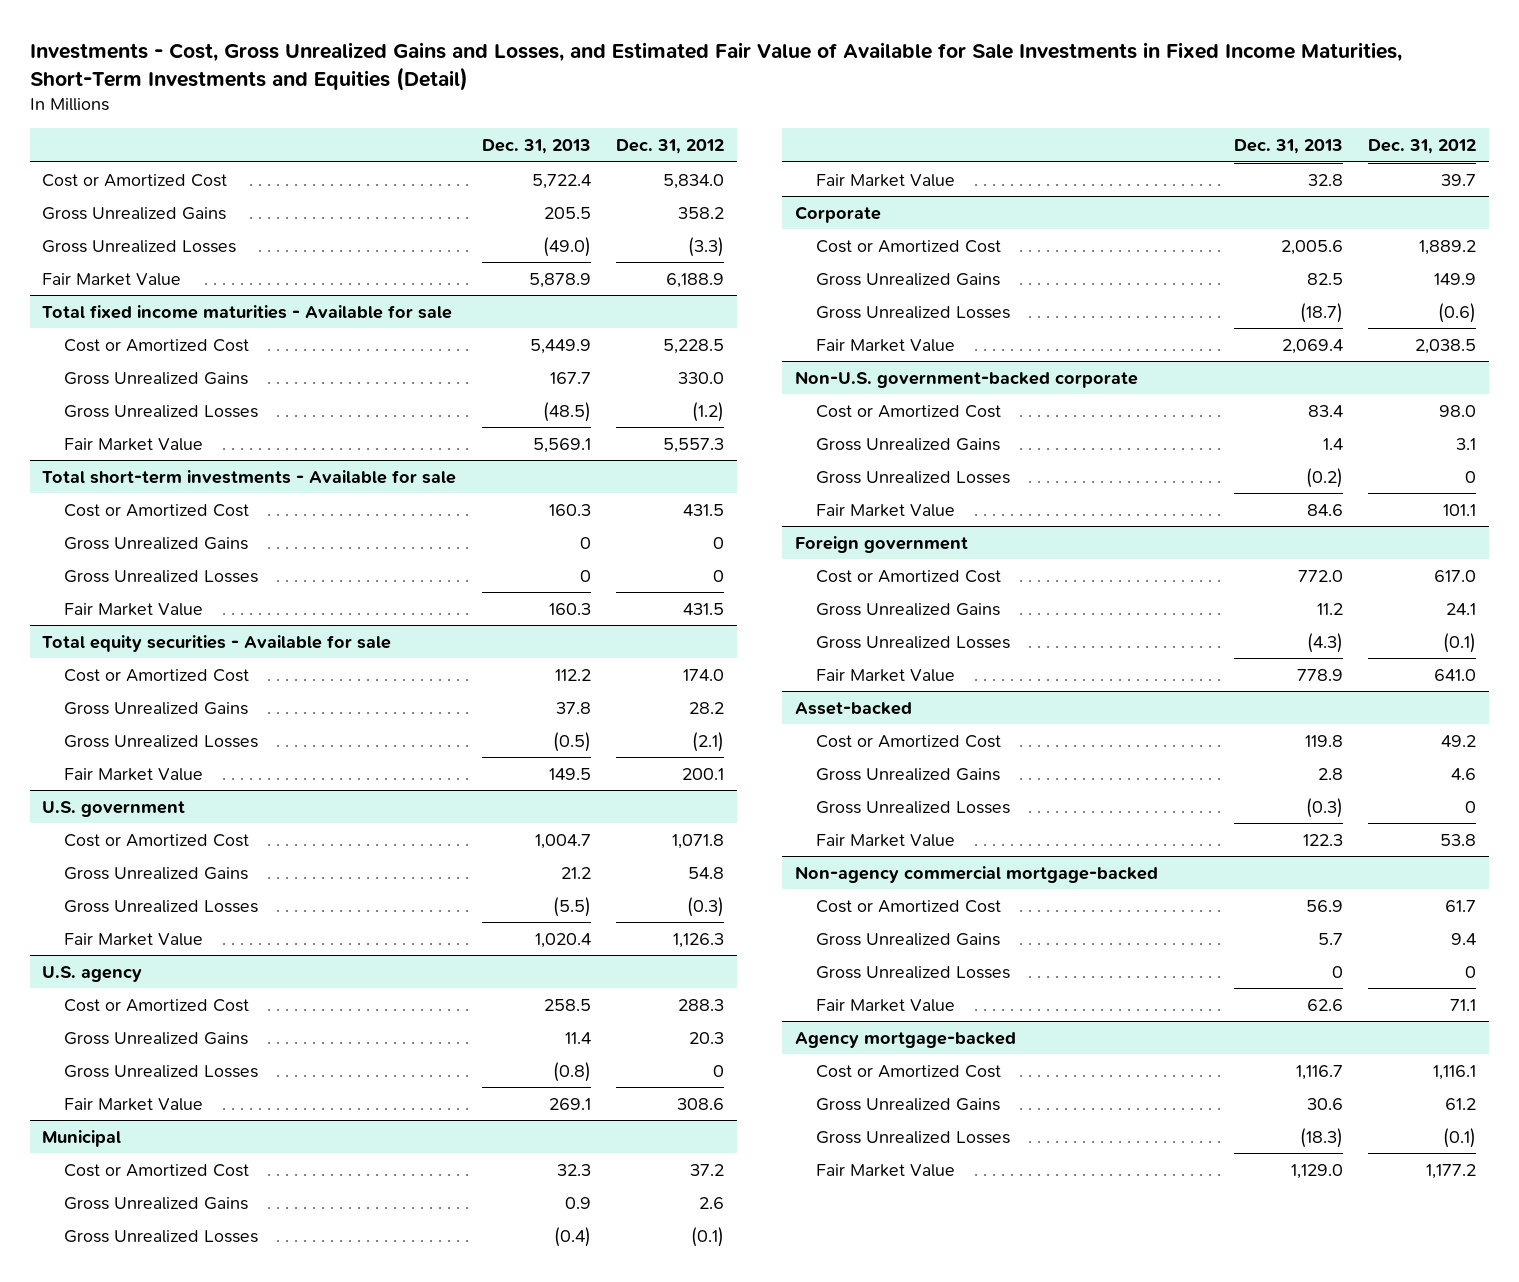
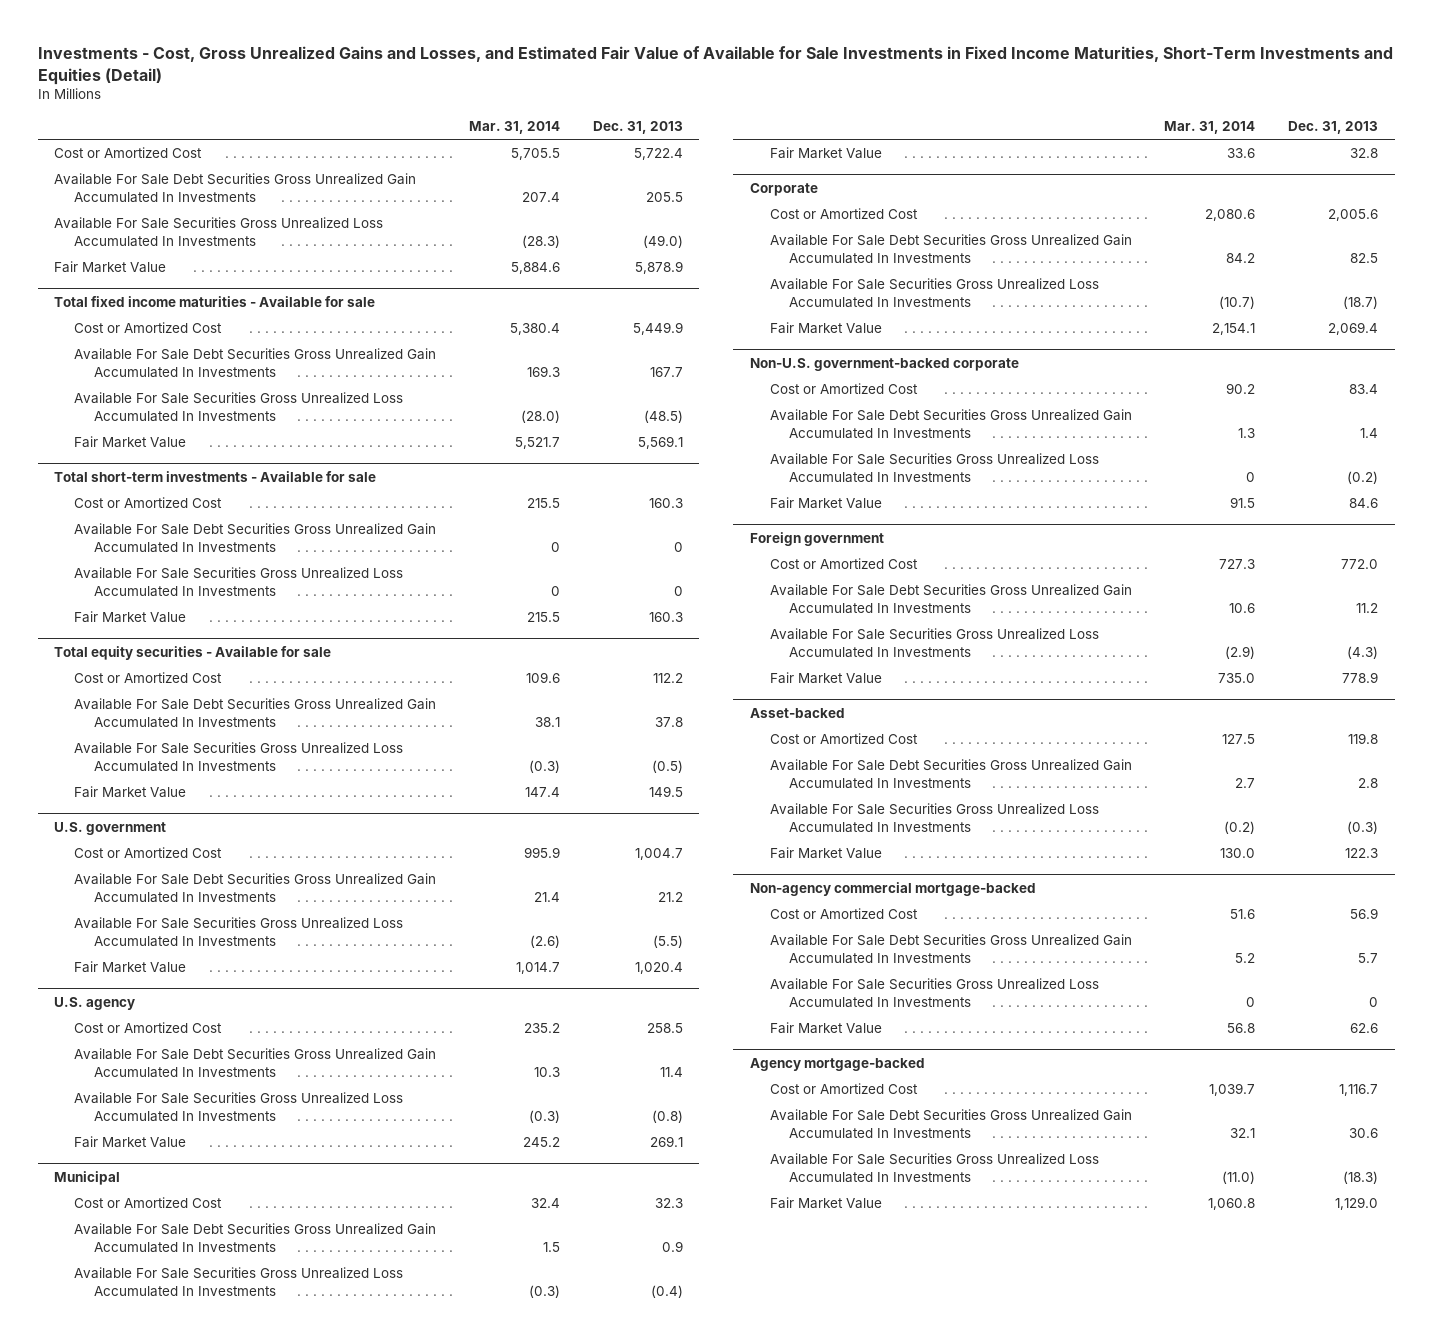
- | Dec. 31, 2013 | Dec. 31, 2012
+ | Mar. 31, 2014 | Dec. 31, 2013
- Gross Unrealized Gains | 205.5 | 358.2
- Gross Unrealized Losses | (49.0) | (3.3)
+ Available For Sale Debt Securities Gross Unrealized Gain Accumulated In Investments | 207.4 | 205.5
+ Available For Sale Securities Gross Unrealized Loss Accumulated In Investments | (28.3) | (49.0)
@ Total fixed income maturities - Available for sale
- Gross Unrealized Gains | 167.7 | 330.0
- Gross Unrealized Losses | (48.5) | (1.2)
+ Available For Sale Debt Securities Gross Unrealized Gain Accumulated In Investments | 169.3 | 167.7
+ Available For Sale Securities Gross Unrealized Loss Accumulated In Investments | (28.0) | (48.5)
@ Total short-term investments - Available for sale
- Gross Unrealized Gains | 0 | 0
- Gross Unrealized Losses | 0 | 0
+ Available For Sale Debt Securities Gross Unrealized Gain Accumulated In Investments | 0 | 0
+ Available For Sale Securities Gross Unrealized Loss Accumulated In Investments | 0 | 0
@ Total equity securities - Available for sale
- Gross Unrealized Gains | 37.8 | 28.2
- Gross Unrealized Losses | (0.5) | (2.1)
+ Available For Sale Debt Securities Gross Unrealized Gain Accumulated In Investments | 38.1 | 37.8
+ Available For Sale Securities Gross Unrealized Loss Accumulated In Investments | (0.3) | (0.5)
@ U.S. government
- Gross Unrealized Gains | 21.2 | 54.8
- Gross Unrealized Losses | (5.5) | (0.3)
+ Available For Sale Debt Securities Gross Unrealized Gain Accumulated In Investments | 21.4 | 21.2
+ Available For Sale Securities Gross Unrealized Loss Accumulated In Investments | (2.6) | (5.5)
@ U.S. agency
- Gross Unrealized Gains | 11.4 | 20.3
- Gross Unrealized Losses | (0.8) | 0
+ Available For Sale Debt Securities Gross Unrealized Gain Accumulated In Investments | 10.3 | 11.4
+ Available For Sale Securities Gross Unrealized Loss Accumulated In Investments | (0.3) | (0.8)
@ Municipal
- Gross Unrealized Gains | 0.9 | 2.6
- Gross Unrealized Losses | (0.4) | (0.1)
+ Available For Sale Debt Securities Gross Unrealized Gain Accumulated In Investments | 1.5 | 0.9
+ Available For Sale Securities Gross Unrealized Loss Accumulated In Investments | (0.3) | (0.4)
@ Corporate
- Gross Unrealized Gains | 82.5 | 149.9
- Gross Unrealized Losses | (18.7) | (0.6)
+ Available For Sale Debt Securities Gross Unrealized Gain Accumulated In Investments | 84.2 | 82.5
+ Available For Sale Securities Gross Unrealized Loss Accumulated In Investments | (10.7) | (18.7)
@ Non-U.S. government-backed corporate
- Gross Unrealized Gains | 1.4 | 3.1
- Gross Unrealized Losses | (0.2) | 0
+ Available For Sale Debt Securities Gross Unrealized Gain Accumulated In Investments | 1.3 | 1.4
+ Available For Sale Securities Gross Unrealized Loss Accumulated In Investments | 0 | (0.2)
@ Foreign government
- Gross Unrealized Gains | 11.2 | 24.1
- Gross Unrealized Losses | (4.3) | (0.1)
+ Available For Sale Debt Securities Gross Unrealized Gain Accumulated In Investments | 10.6 | 11.2
+ Available For Sale Securities Gross Unrealized Loss Accumulated In Investments | (2.9) | (4.3)
@ Asset-backed
- Gross Unrealized Gains | 2.8 | 4.6
- Gross Unrealized Losses | (0.3) | 0
+ Available For Sale Debt Securities Gross Unrealized Gain Accumulated In Investments | 2.7 | 2.8
+ Available For Sale Securities Gross Unrealized Loss Accumulated In Investments | (0.2) | (0.3)
@ Non-agency commercial mortgage-backed
- Gross Unrealized Gains | 5.7 | 9.4
- Gross Unrealized Losses | 0 | 0
+ Available For Sale Debt Securities Gross Unrealized Gain Accumulated In Investments | 5.2 | 5.7
+ Available For Sale Securities Gross Unrealized Loss Accumulated In Investments | 0 | 0
@ Agency mortgage-backed
- Gross Unrealized Gains | 30.6 | 61.2
- Gross Unrealized Losses | (18.3) | (0.1)
+ Available For Sale Debt Securities Gross Unrealized Gain Accumulated In Investments | 32.1 | 30.6
+ Available For Sale Securities Gross Unrealized Loss Accumulated In Investments | (11.0) | (18.3)

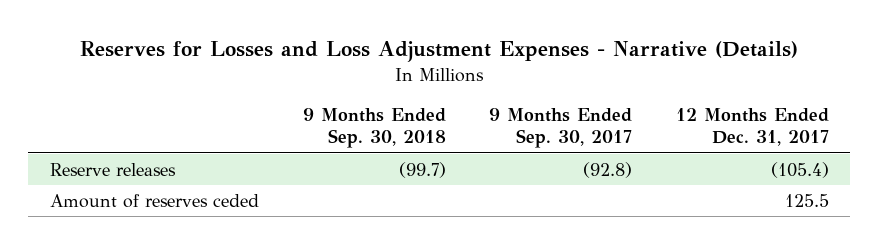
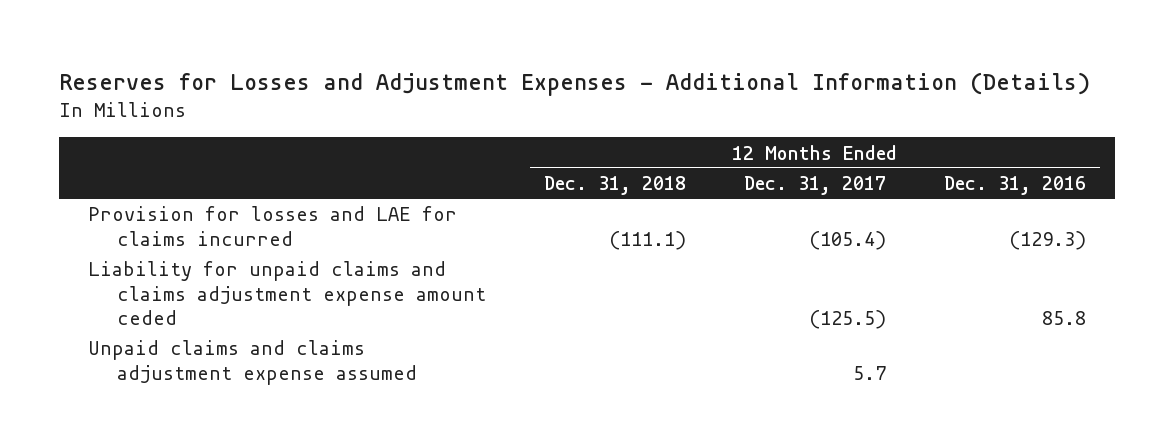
- Reserves for Losses and Loss Adjustment Expenses - Narrative (Details)
+ Reserves for Losses and Adjustment Expenses - Additional Information (Details)
- | 9 Months Ended Sep. 30, 2018 | 9 Months Ended Sep. 30, 2017 | 12 Months Ended Dec. 31, 2017
+ | 12 Months Ended Dec. 31, 2018 | 12 Months Ended Dec. 31, 2017 | 12 Months Ended Dec. 31, 2016
- Reserve releases | (99.7) | (92.8) | (105.4)
- Amount of reserves ceded | | | 125.5
+ Provision for losses and LAE for claims incurred | (111.1) | (105.4) | (129.3)
+ Liability for unpaid claims and claims adjustment expense amount ceded | | (125.5) | 85.8
+ Unpaid claims and claims adjustment expense assumed | | 5.7 |

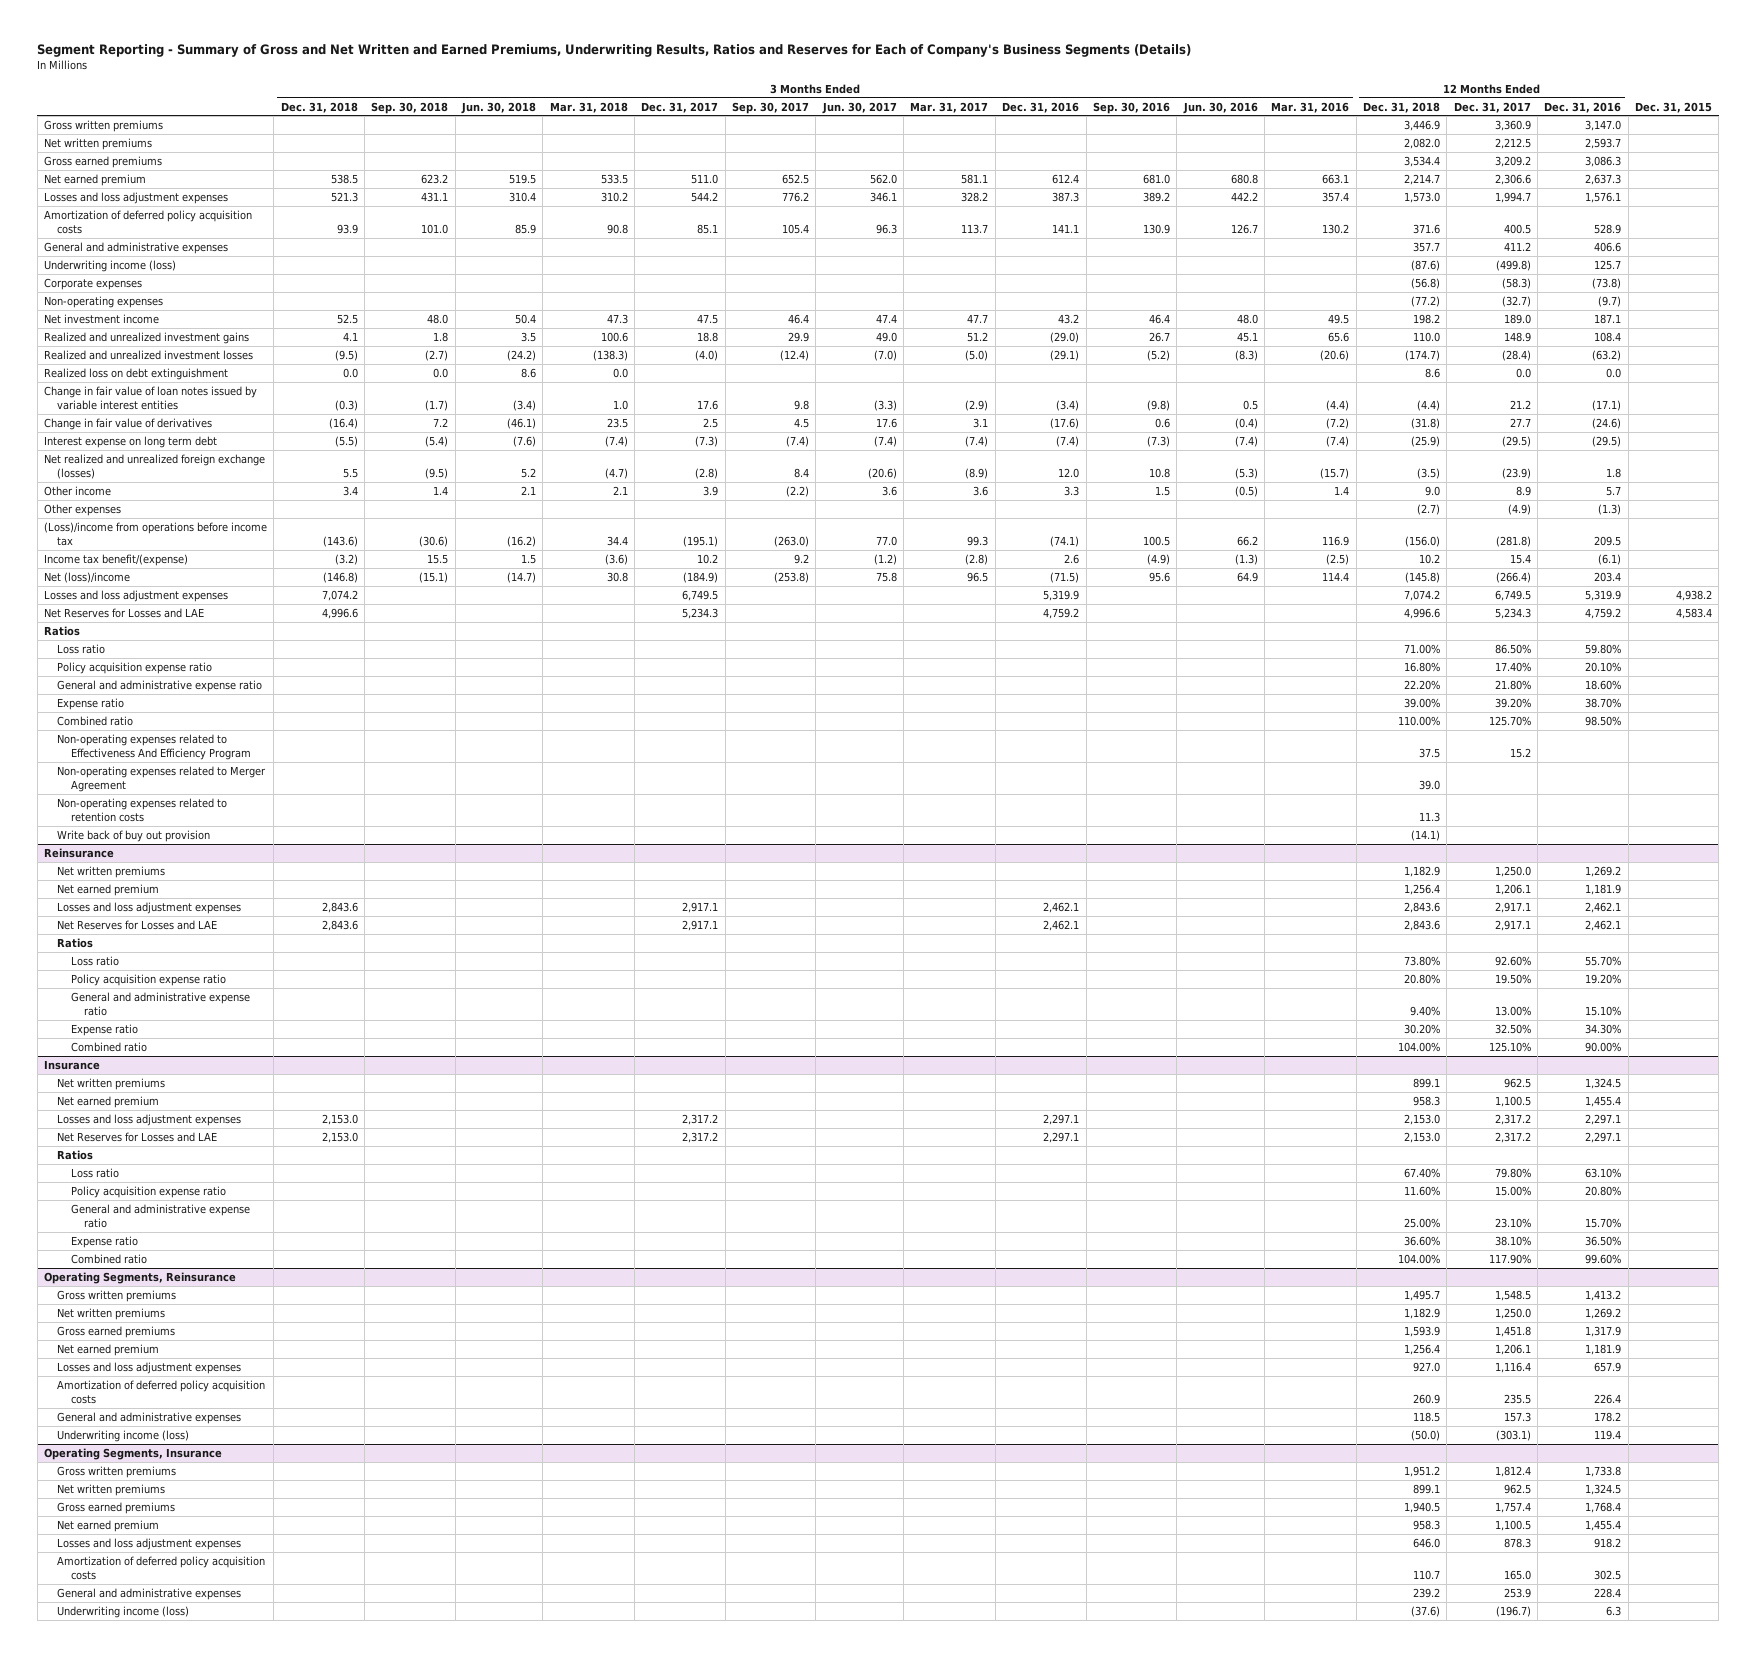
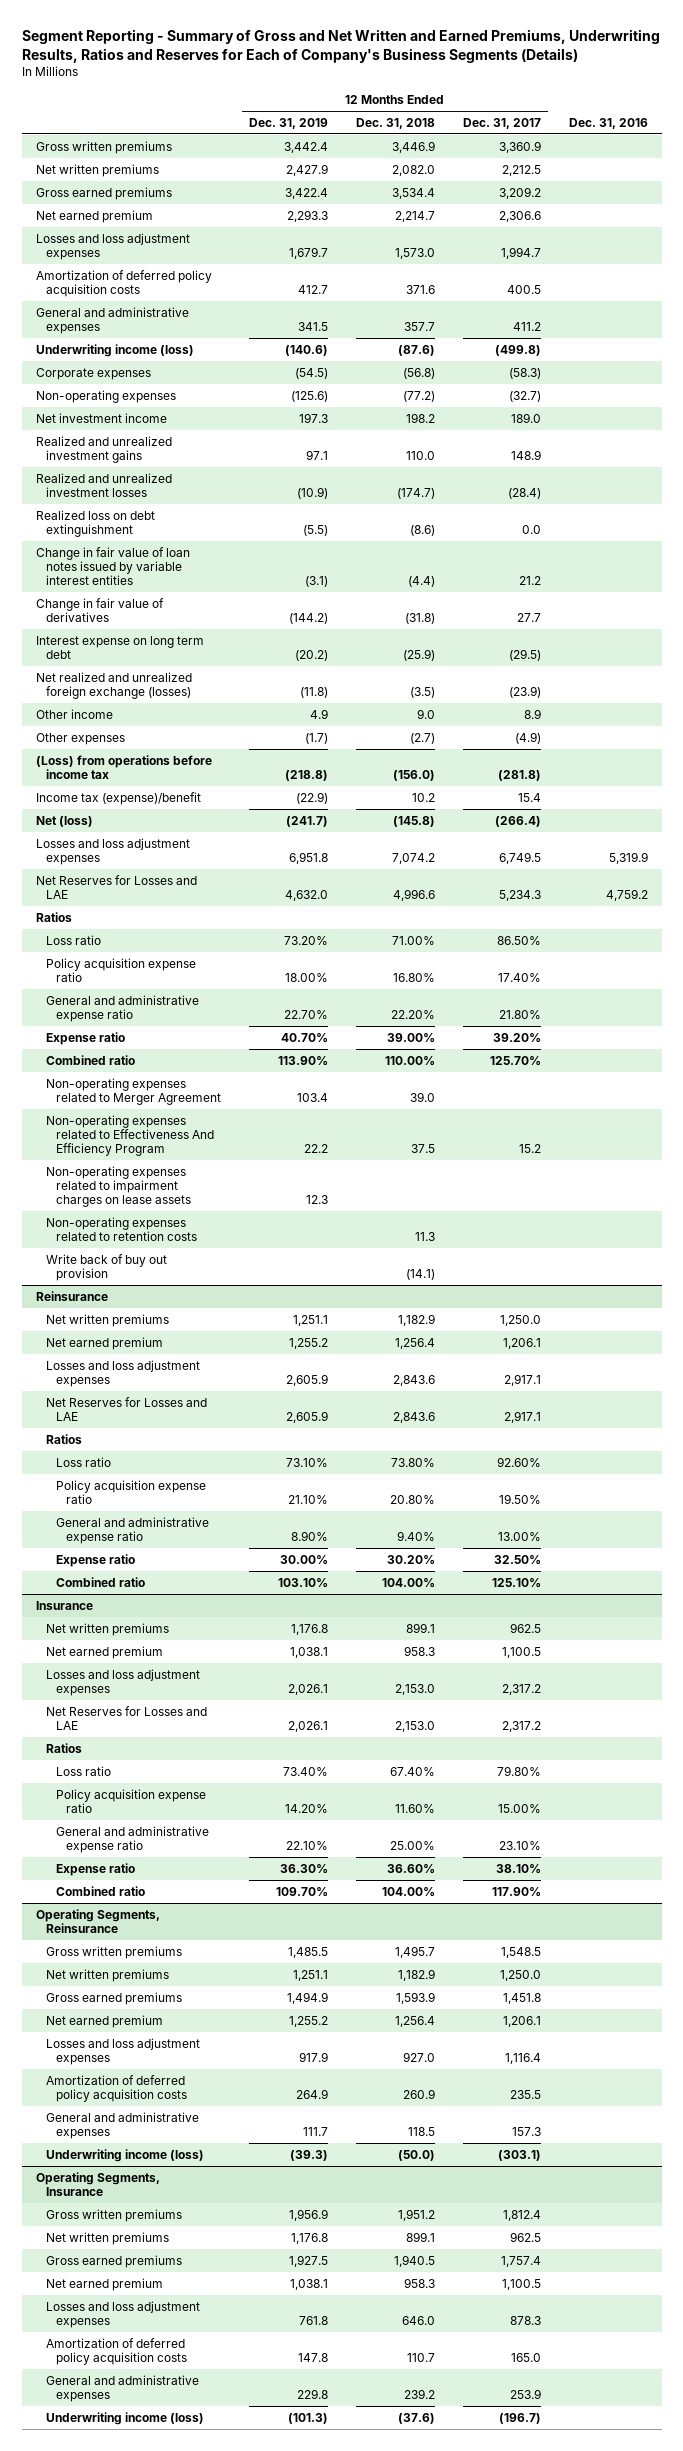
- | 3 Months Ended Dec. 31, 2018 | 3 Months Ended Sep. 30, 2018 | 3 Months Ended Jun. 30, 2018 | 3 Months Ended Mar. 31, 2018 | 3 Months Ended Dec. 31, 2017 | 3 Months Ended Sep. 30, 2017 | 3 Months Ended Jun. 30, 2017 | 3 Months Ended Mar. 31, 2017 | 3 Months Ended Dec. 31, 2016 | 3 Months Ended Sep. 30, 2016 | 3 Months Ended Jun. 30, 2016 | 3 Months Ended Mar. 31, 2016 | 12 Months Ended Dec. 31, 2018 | 12 Months Ended Dec. 31, 2017 | 12 Months Ended Dec. 31, 2016 | Dec. 31, 2015
+ | 12 Months Ended Dec. 31, 2019 | 12 Months Ended Dec. 31, 2018 | 12 Months Ended Dec. 31, 2017 | Dec. 31, 2016
- Realized loss on debt extinguishment | 0.0 | 0.0 | 8.6 | 0.0 | | | | | | | | | 8.6 | 0.0 | 0.0 |
+ Realized loss on debt extinguishment | (5.5) | (8.6) | 0.0 |
- (Loss)/income from operations before income tax | (143.6) | (30.6) | (16.2) | 34.4 | (195.1) | (263.0) | 77.0 | 99.3 | (74.1) | 100.5 | 66.2 | 116.9 | (156.0) | (281.8) | 209.5 |
- Income tax benefit/(expense) | (3.2) | 15.5 | 1.5 | (3.6) | 10.2 | 9.2 | (1.2) | (2.8) | 2.6 | (4.9) | (1.3) | (2.5) | 10.2 | 15.4 | (6.1) |
- Net (loss)/income | (146.8) | (15.1) | (14.7) | 30.8 | (184.9) | (253.8) | 75.8 | 96.5 | (71.5) | 95.6 | 64.9 | 114.4 | (145.8) | (266.4) | 203.4 |
+ (Loss) from operations before income tax | (218.8) | (156.0) | (281.8) |
+ Income tax (expense)/benefit | (22.9) | 10.2 | 15.4 |
+ Net (loss) | (241.7) | (145.8) | (266.4) |
moved down: Non-operating expenses related to Effectiveness And Efficiency Program | 22.2 | 37.5 | 15.2 |
+ Non-operating expenses related to impairment charges on lease assets | 12.3 | | |

